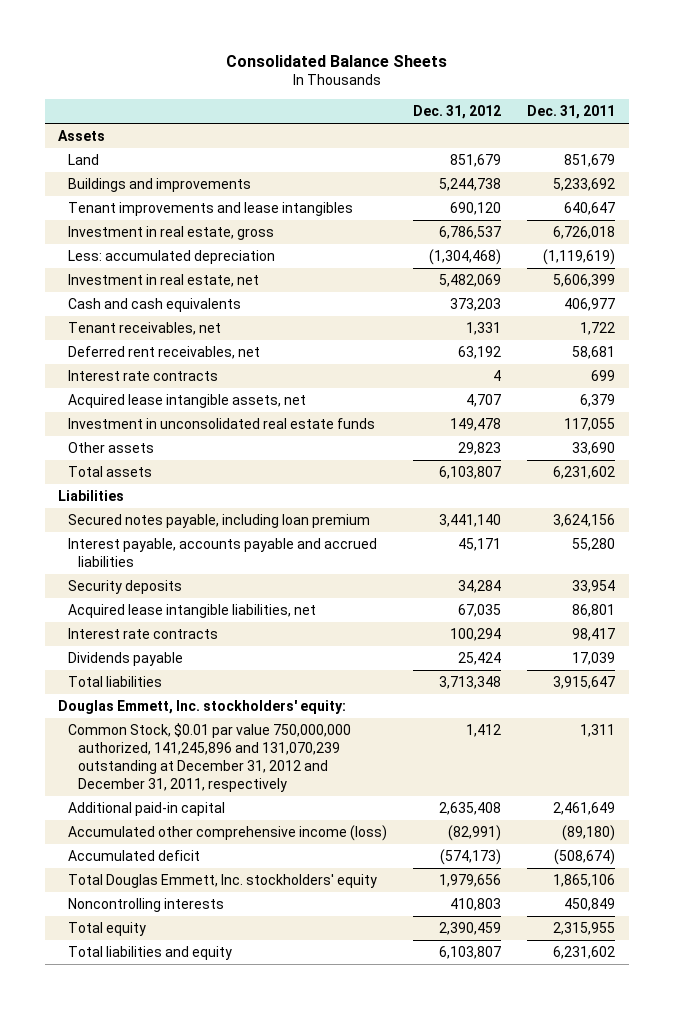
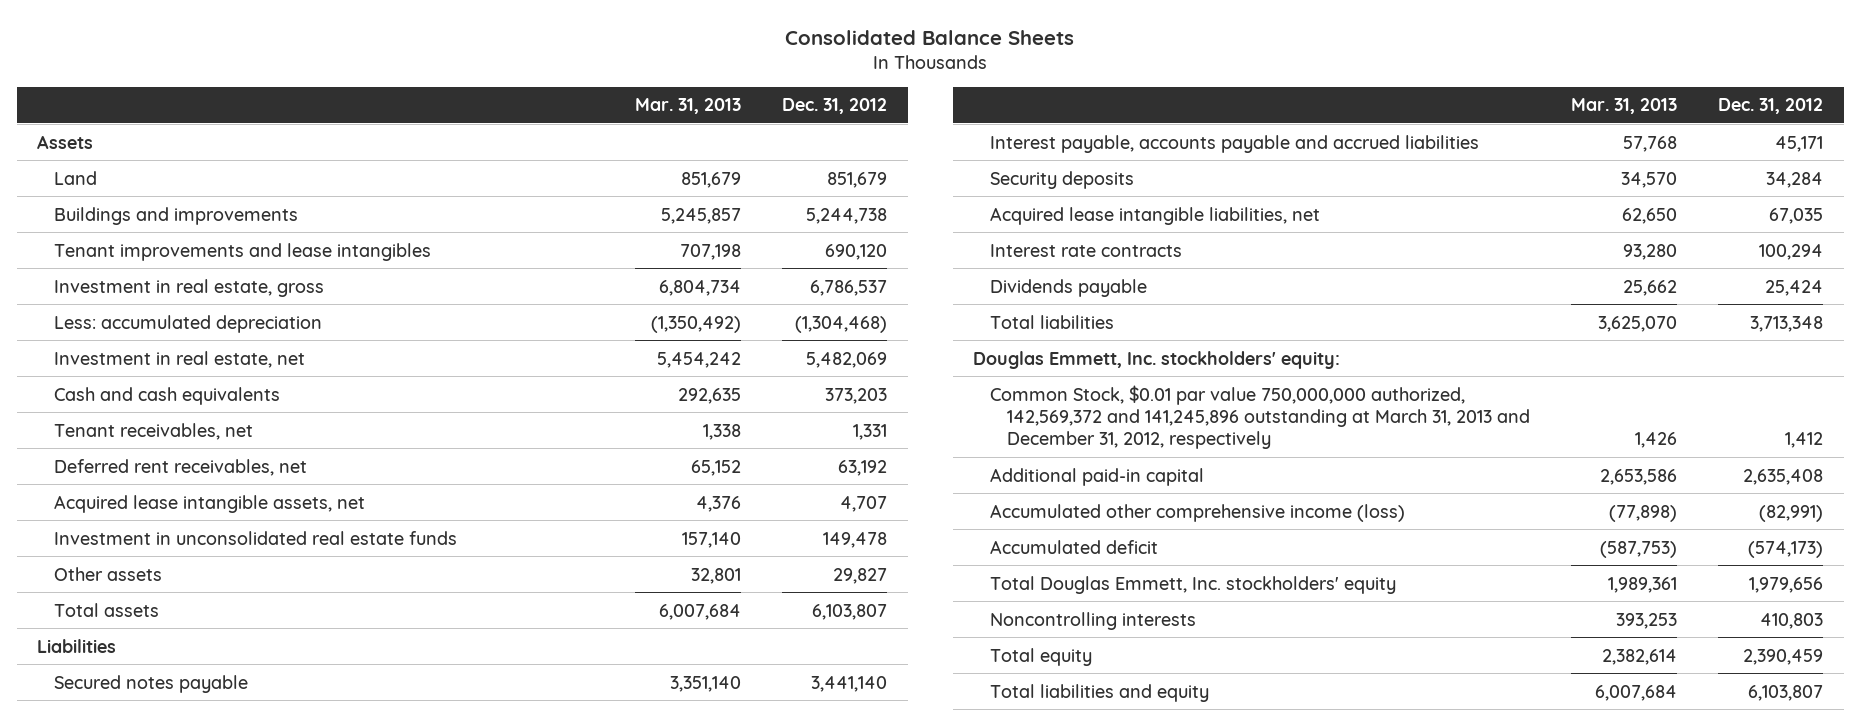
- | Dec. 31, 2012 | Dec. 31, 2011
+ | Mar. 31, 2013 | Dec. 31, 2012
- Interest rate contracts | 4 | 699
- Other assets | 29,823 | 33,690
+ Other assets | 32,801 | 29,827
- Secured notes payable, including loan premium | 3,441,140 | 3,624,156
+ Secured notes payable | 3,351,140 | 3,441,140
- Common Stock, $0.01 par value 750,000,000 authorized, 141,245,896 and 131,070,239 outstanding at December 31, 2012 and December 31, 2011, respectively | 1,412 | 1,311
+ Common Stock, $0.01 par value 750,000,000 authorized, 142,569,372 and 141,245,896 outstanding at March 31, 2013 and December 31, 2012, respectively | 1,426 | 1,412

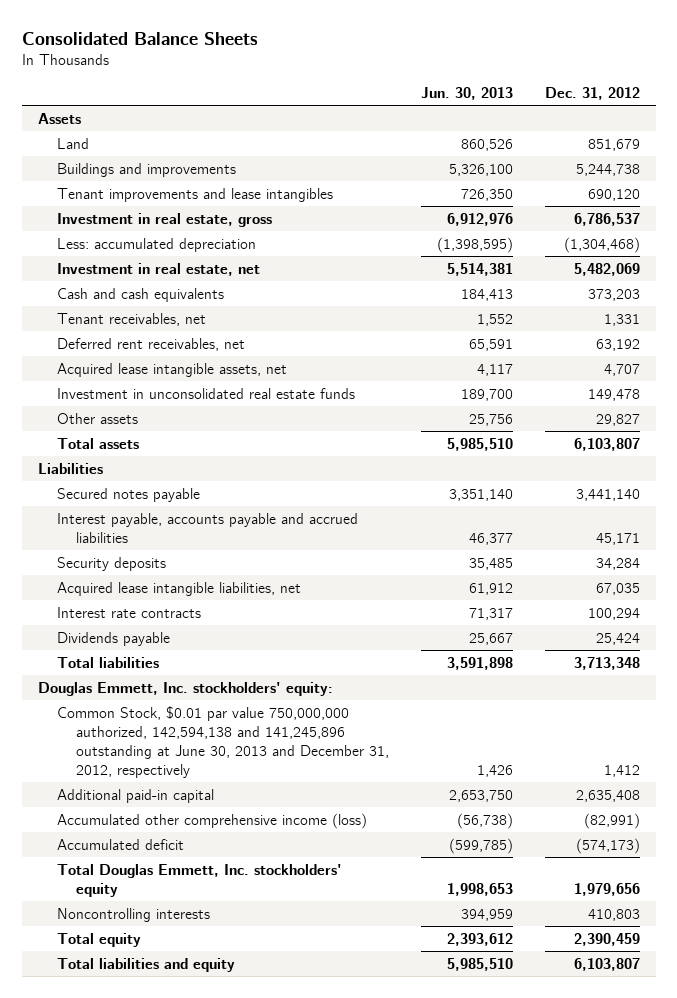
- | Mar. 31, 2013 | Dec. 31, 2012
+ | Jun. 30, 2013 | Dec. 31, 2012
- Common Stock, $0.01 par value 750,000,000 authorized, 142,569,372 and 141,245,896 outstanding at March 31, 2013 and December 31, 2012, respectively | 1,426 | 1,412
+ Common Stock, $0.01 par value 750,000,000 authorized, 142,594,138 and 141,245,896 outstanding at June 30, 2013 and December 31, 2012, respectively | 1,426 | 1,412

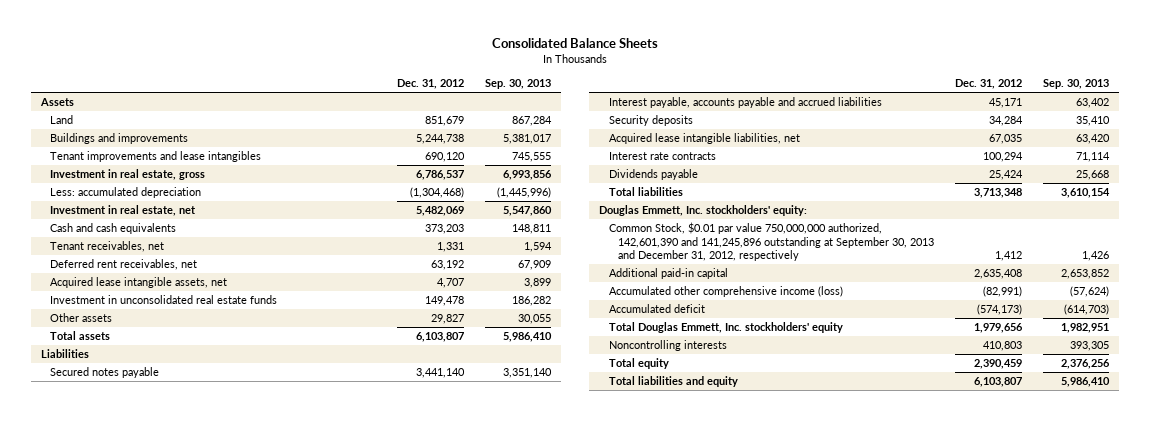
- | Jun. 30, 2013 | Dec. 31, 2012
+ | Dec. 31, 2012 | Sep. 30, 2013
- Common Stock, $0.01 par value 750,000,000 authorized, 142,594,138 and 141,245,896 outstanding at June 30, 2013 and December 31, 2012, respectively | 1,426 | 1,412
+ Common Stock, $0.01 par value 750,000,000 authorized, 142,601,390 and 141,245,896 outstanding at September 30, 2013 and December 31, 2012, respectively | 1,412 | 1,426

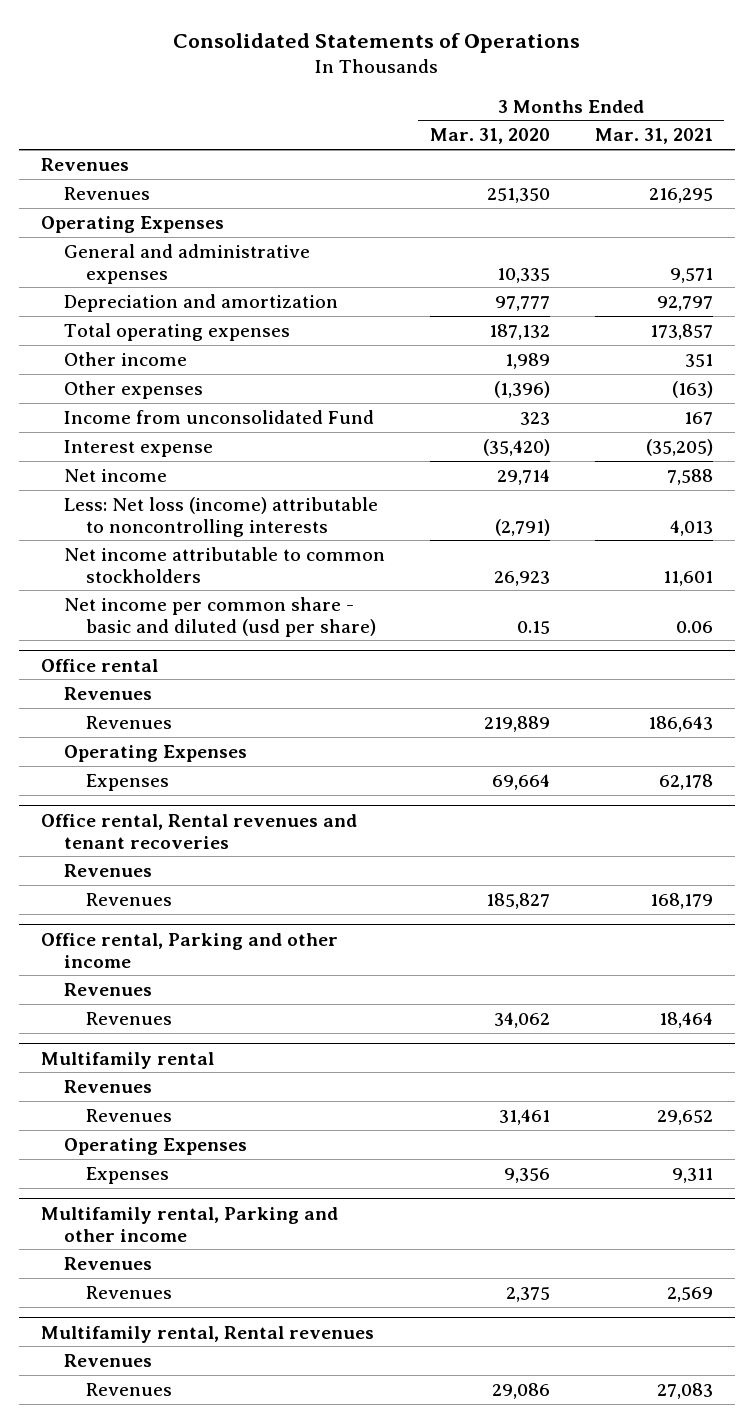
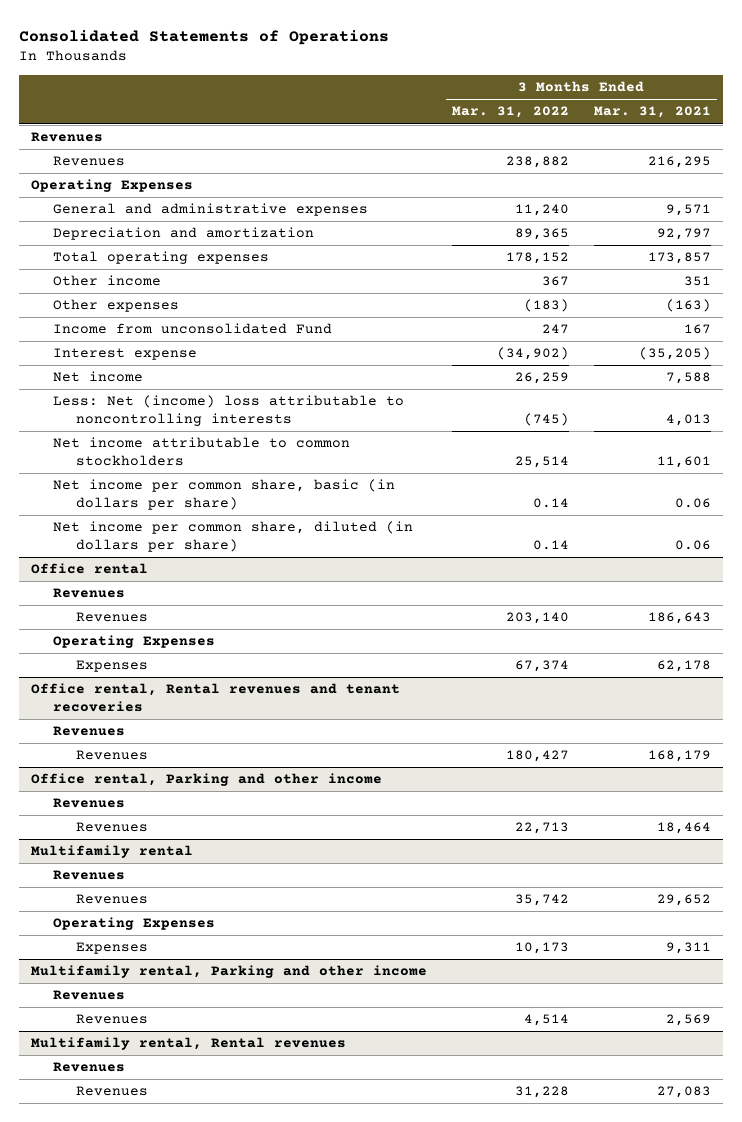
- | 3 Months Ended Mar. 31, 2020 | 3 Months Ended Mar. 31, 2021
+ | 3 Months Ended Mar. 31, 2022 | 3 Months Ended Mar. 31, 2021
- Less: Net loss (income) attributable to noncontrolling interests | (2,791) | 4,013
+ Less: Net (income) loss attributable to noncontrolling interests | (745) | 4,013
- Net income per common share - basic and diluted (usd per share) | 0.15 | 0.06
+ Net income per common share, basic (in dollars per share) | 0.14 | 0.06
+ Net income per common share, diluted (in dollars per share) | 0.14 | 0.06

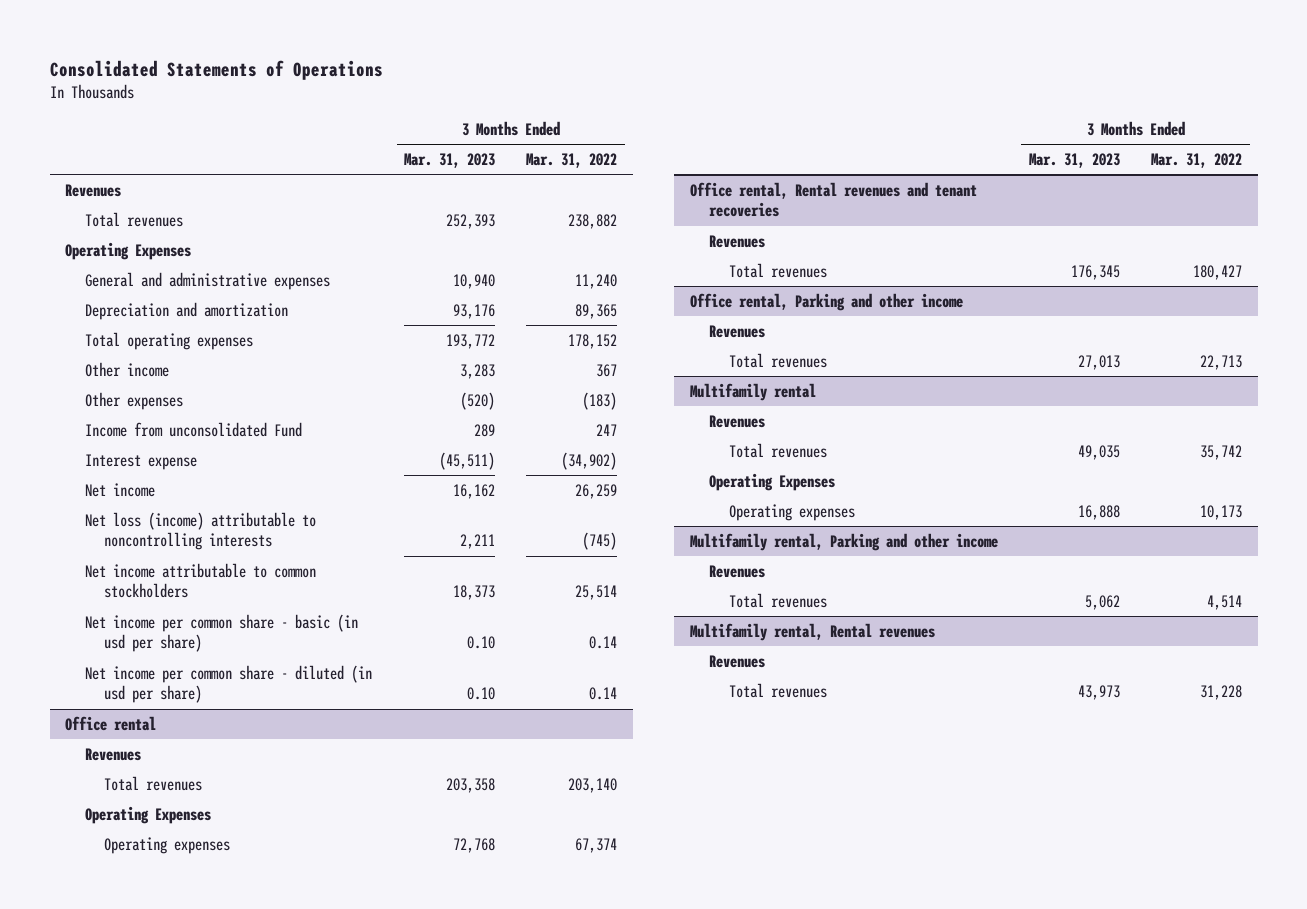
- | 3 Months Ended Mar. 31, 2022 | 3 Months Ended Mar. 31, 2021
+ | 3 Months Ended Mar. 31, 2023 | 3 Months Ended Mar. 31, 2022
- Revenues | 238,882 | 216,295
+ Total revenues | 252,393 | 238,882
- Less: Net (income) loss attributable to noncontrolling interests | (745) | 4,013
+ Net loss (income) attributable to noncontrolling interests | 2,211 | (745)
- Net income per common share, basic (in dollars per share) | 0.14 | 0.06
- Net income per common share, diluted (in dollars per share) | 0.14 | 0.06
+ Net income per common share - basic (in usd per share) | 0.10 | 0.14
+ Net income per common share - diluted (in usd per share) | 0.10 | 0.14
@ Office rental
- Revenues | 203,140 | 186,643
+ Total revenues | 203,358 | 203,140
- Expenses | 67,374 | 62,178
+ Operating expenses | 72,768 | 67,374
@ Office rental, Rental revenues and tenant recoveries
- Revenues | 180,427 | 168,179
+ Total revenues | 176,345 | 180,427
@ Office rental, Parking and other income
- Revenues | 22,713 | 18,464
+ Total revenues | 27,013 | 22,713
@ Multifamily rental
- Revenues | 35,742 | 29,652
+ Total revenues | 49,035 | 35,742
- Expenses | 10,173 | 9,311
+ Operating expenses | 16,888 | 10,173
@ Multifamily rental, Parking and other income
- Revenues | 4,514 | 2,569
+ Total revenues | 5,062 | 4,514
@ Multifamily rental, Rental revenues
- Revenues | 31,228 | 27,083
+ Total revenues | 43,973 | 31,228

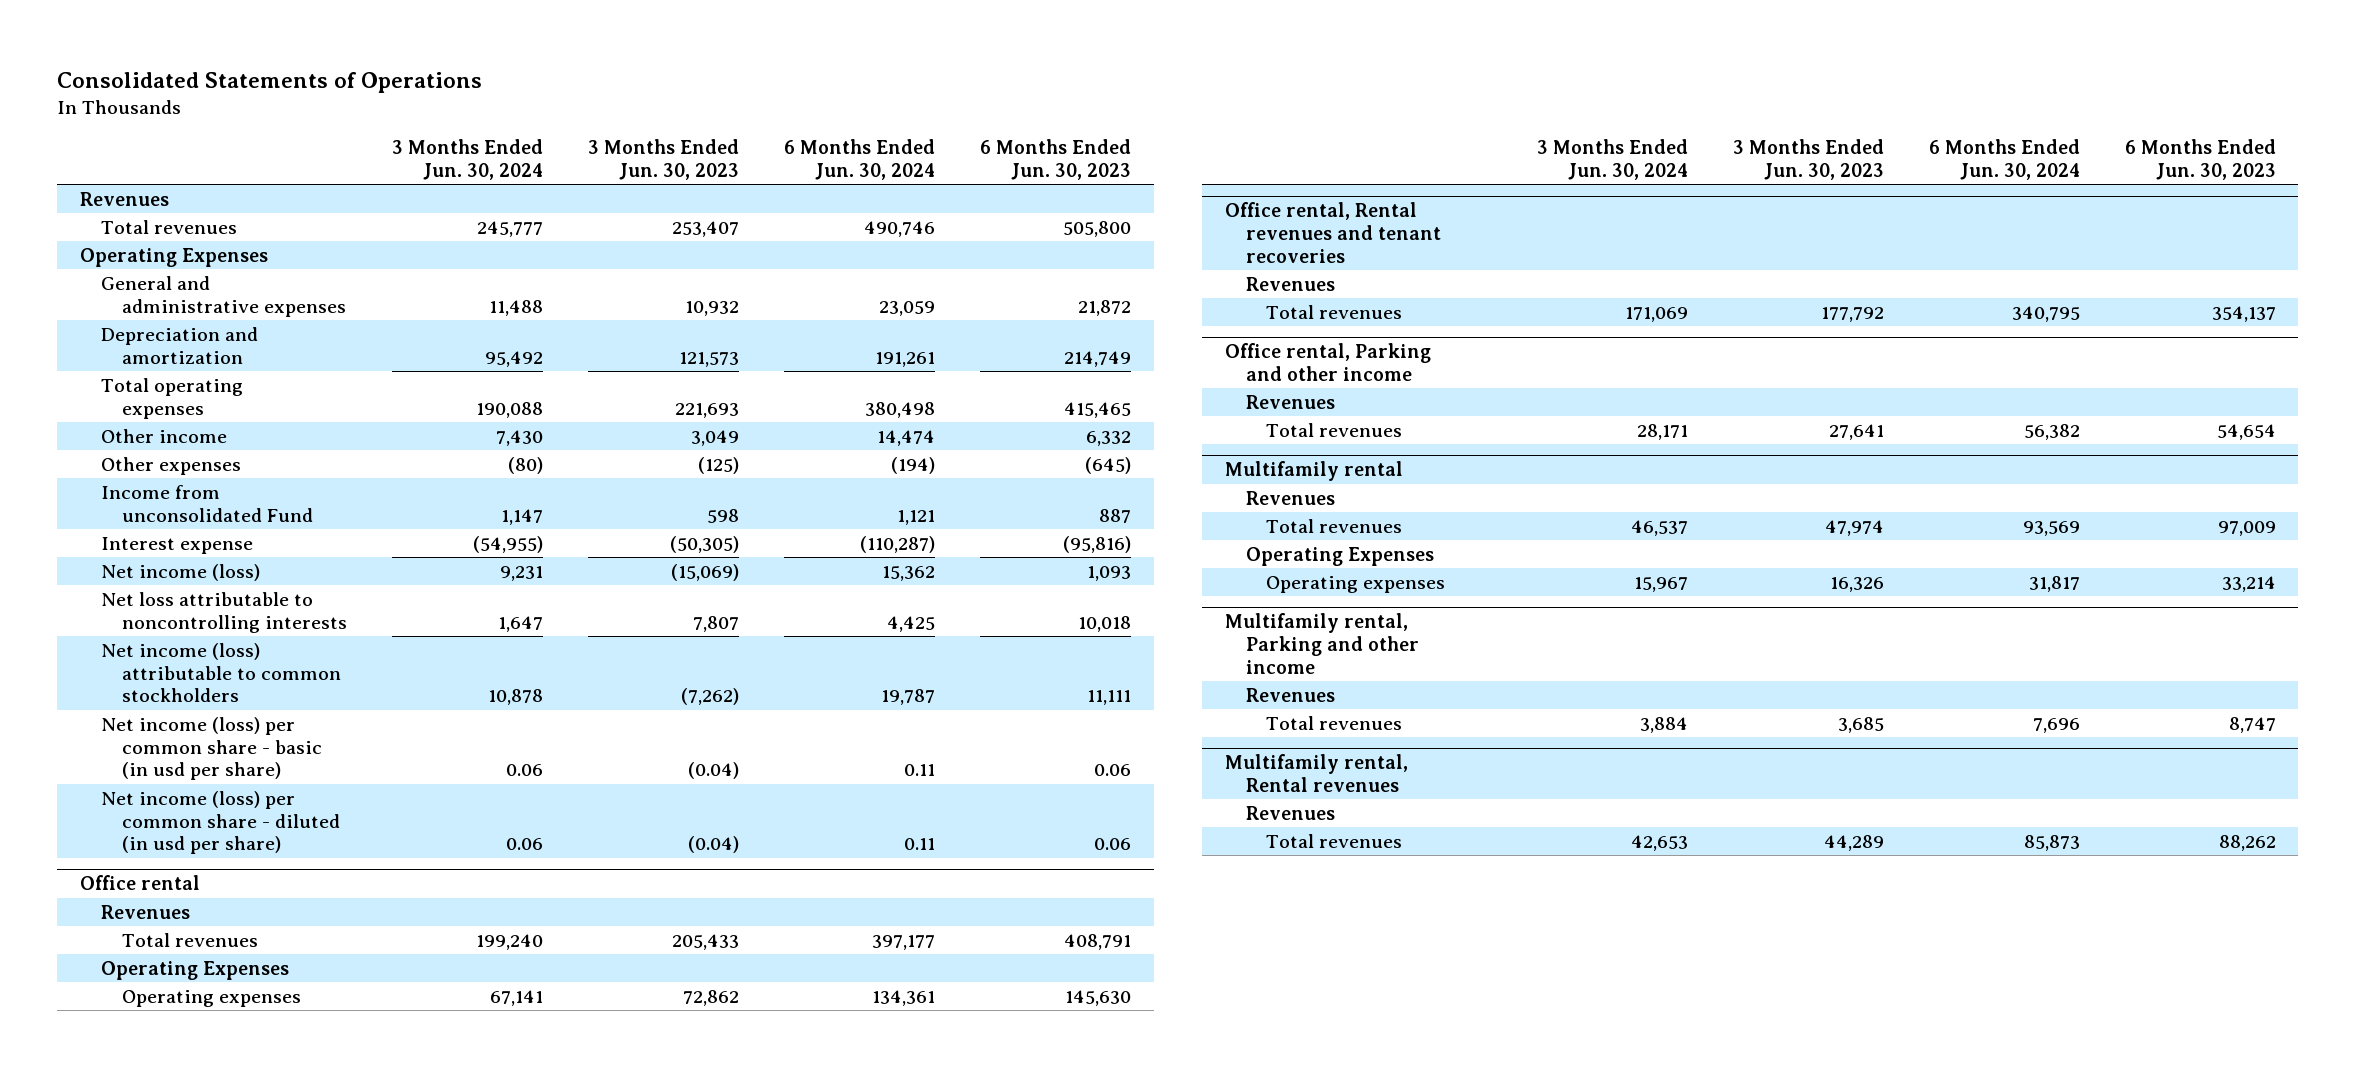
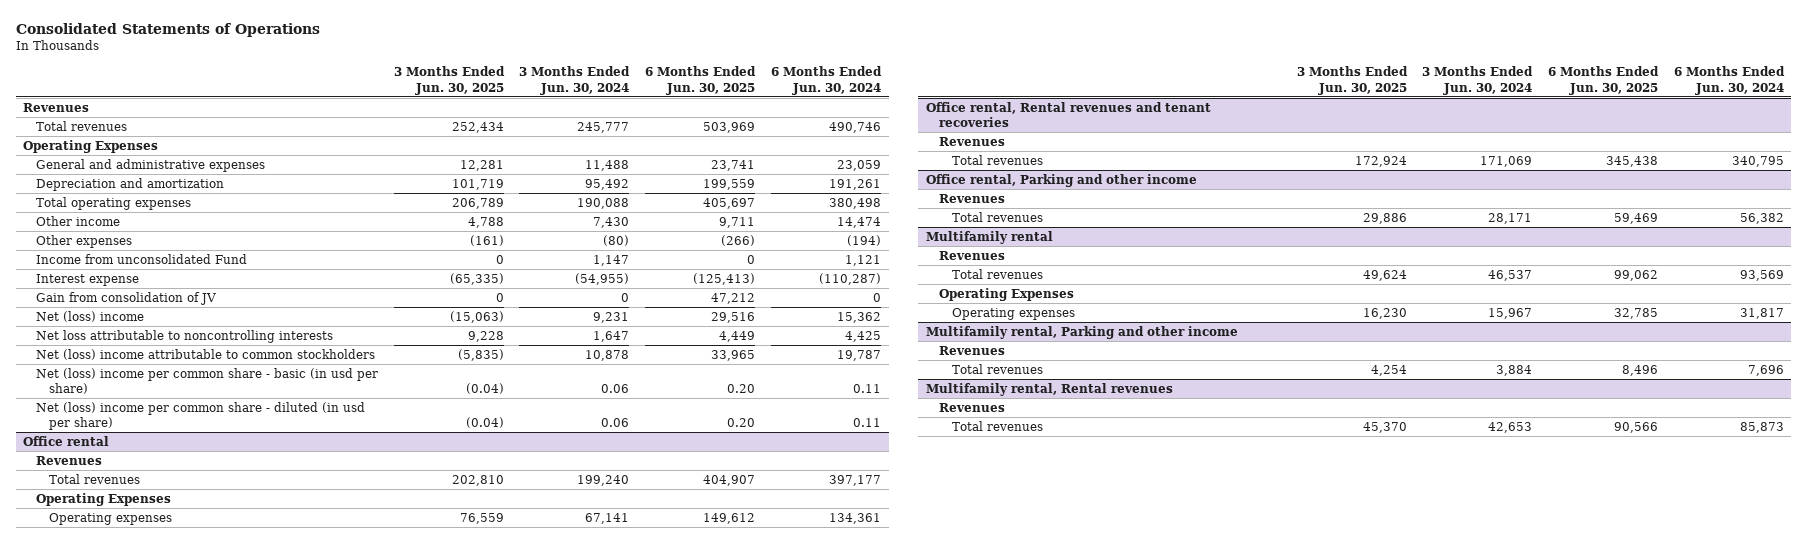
- | 3 Months Ended Jun. 30, 2024 | 3 Months Ended Jun. 30, 2023 | 6 Months Ended Jun. 30, 2024 | 6 Months Ended Jun. 30, 2023
+ | 3 Months Ended Jun. 30, 2025 | 3 Months Ended Jun. 30, 2024 | 6 Months Ended Jun. 30, 2025 | 6 Months Ended Jun. 30, 2024
- Net income (loss) | 9,231 | (15,069) | 15,362 | 1,093
+ Gain from consolidation of JV | 0 | 0 | 47,212 | 0
+ Net (loss) income | (15,063) | 9,231 | 29,516 | 15,362
- Net income (loss) attributable to common stockholders | 10,878 | (7,262) | 19,787 | 11,111
- Net income (loss) per common share - basic (in usd per share) | 0.06 | (0.04) | 0.11 | 0.06
- Net income (loss) per common share - diluted (in usd per share) | 0.06 | (0.04) | 0.11 | 0.06
+ Net (loss) income attributable to common stockholders | (5,835) | 10,878 | 33,965 | 19,787
+ Net (loss) income per common share - basic (in usd per share) | (0.04) | 0.06 | 0.20 | 0.11
+ Net (loss) income per common share - diluted (in usd per share) | (0.04) | 0.06 | 0.20 | 0.11

